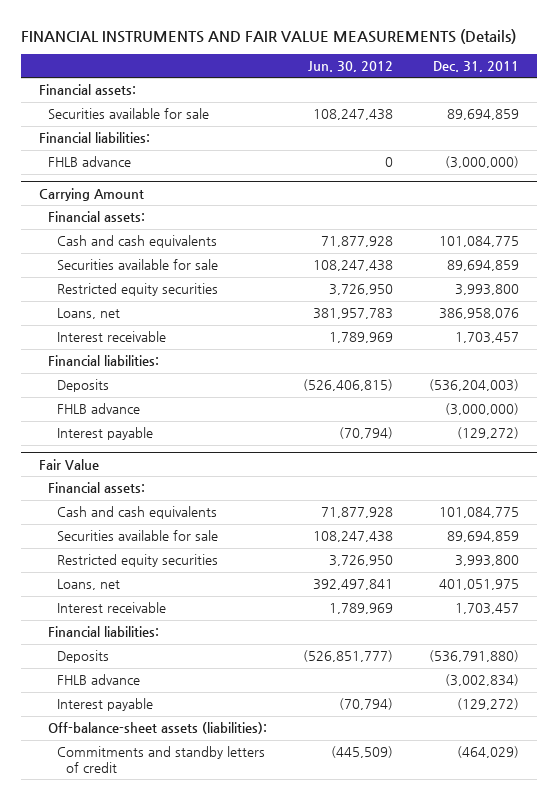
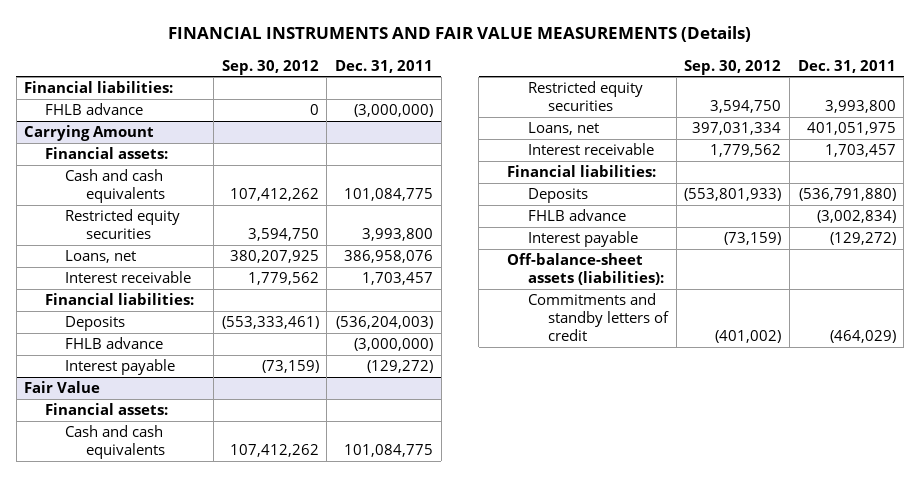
- | Jun. 30, 2012 | Dec. 31, 2011
+ | Sep. 30, 2012 | Dec. 31, 2011
- Financial assets:
- Securities available for sale | 108,247,438 | 89,694,859
@ Carrying Amount
- Securities available for sale | 108,247,438 | 89,694,859
@ Fair Value
- Securities available for sale | 108,247,438 | 89,694,859

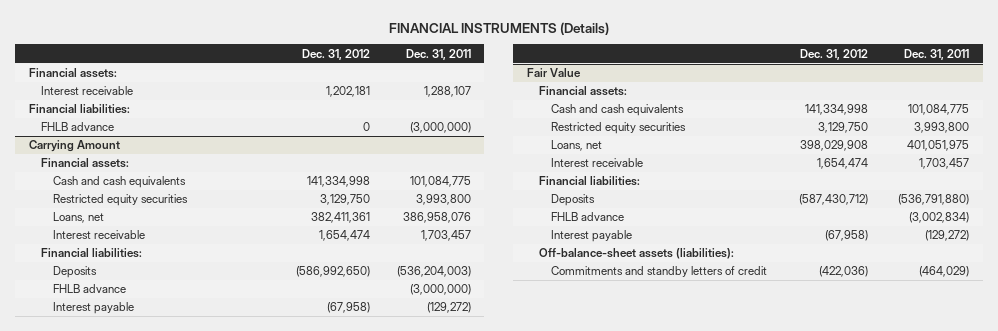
- FINANCIAL INSTRUMENTS AND FAIR VALUE MEASUREMENTS (Details)
+ FINANCIAL INSTRUMENTS (Details)
- | Sep. 30, 2012 | Dec. 31, 2011
+ | Dec. 31, 2012 | Dec. 31, 2011
+ Financial assets:
+ Interest receivable | 1,202,181 | 1,288,107

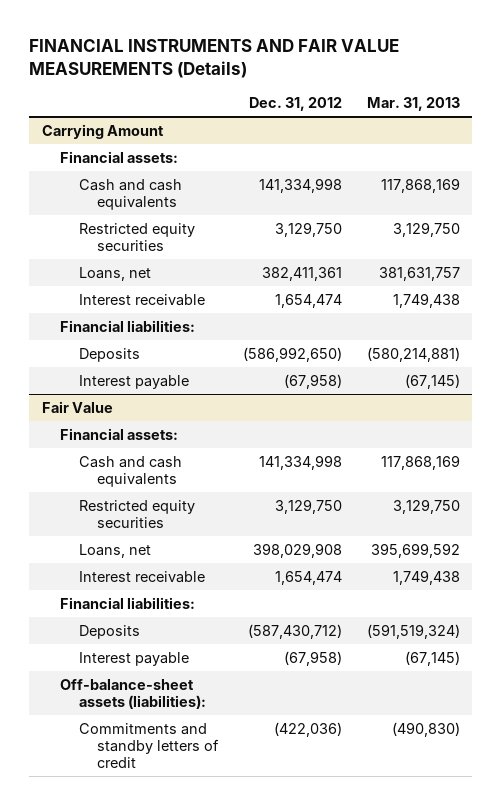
- FINANCIAL INSTRUMENTS (Details)
+ FINANCIAL INSTRUMENTS AND FAIR VALUE MEASUREMENTS (Details)
- | Dec. 31, 2012 | Dec. 31, 2011
+ | Dec. 31, 2012 | Mar. 31, 2013
- Financial assets:
- Interest receivable | 1,202,181 | 1,288,107
- Financial liabilities:
- FHLB advance | 0 | (3,000,000)
@ Carrying Amount
- FHLB advance | | (3,000,000)
@ Fair Value
- FHLB advance | | (3,002,834)

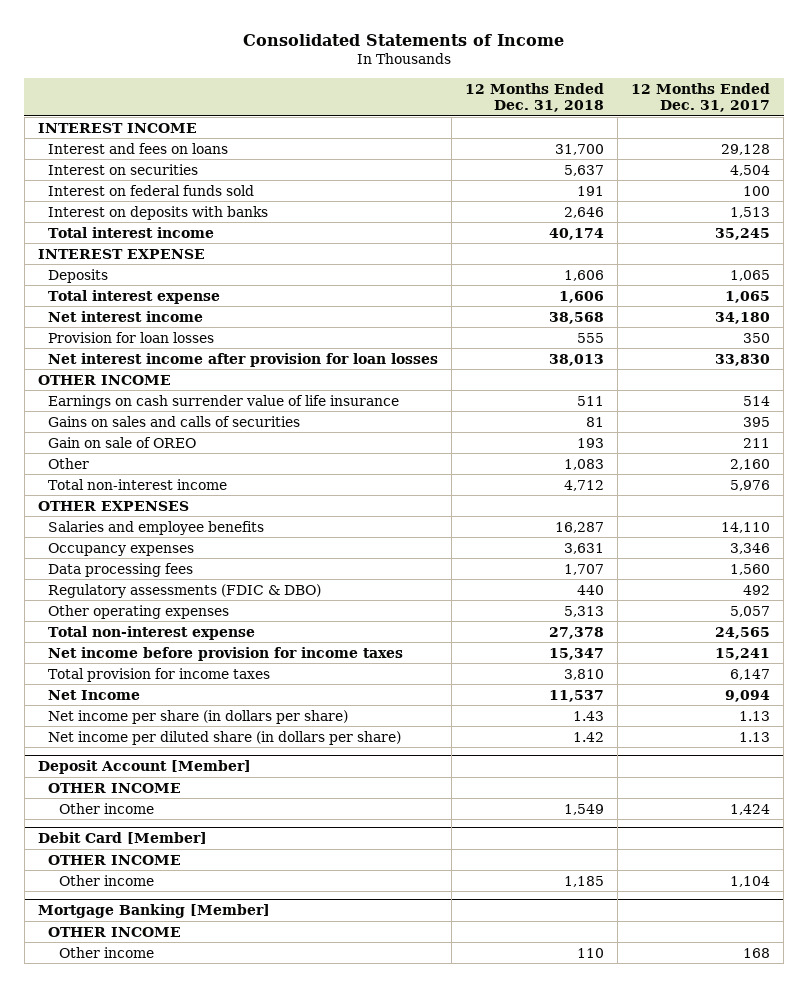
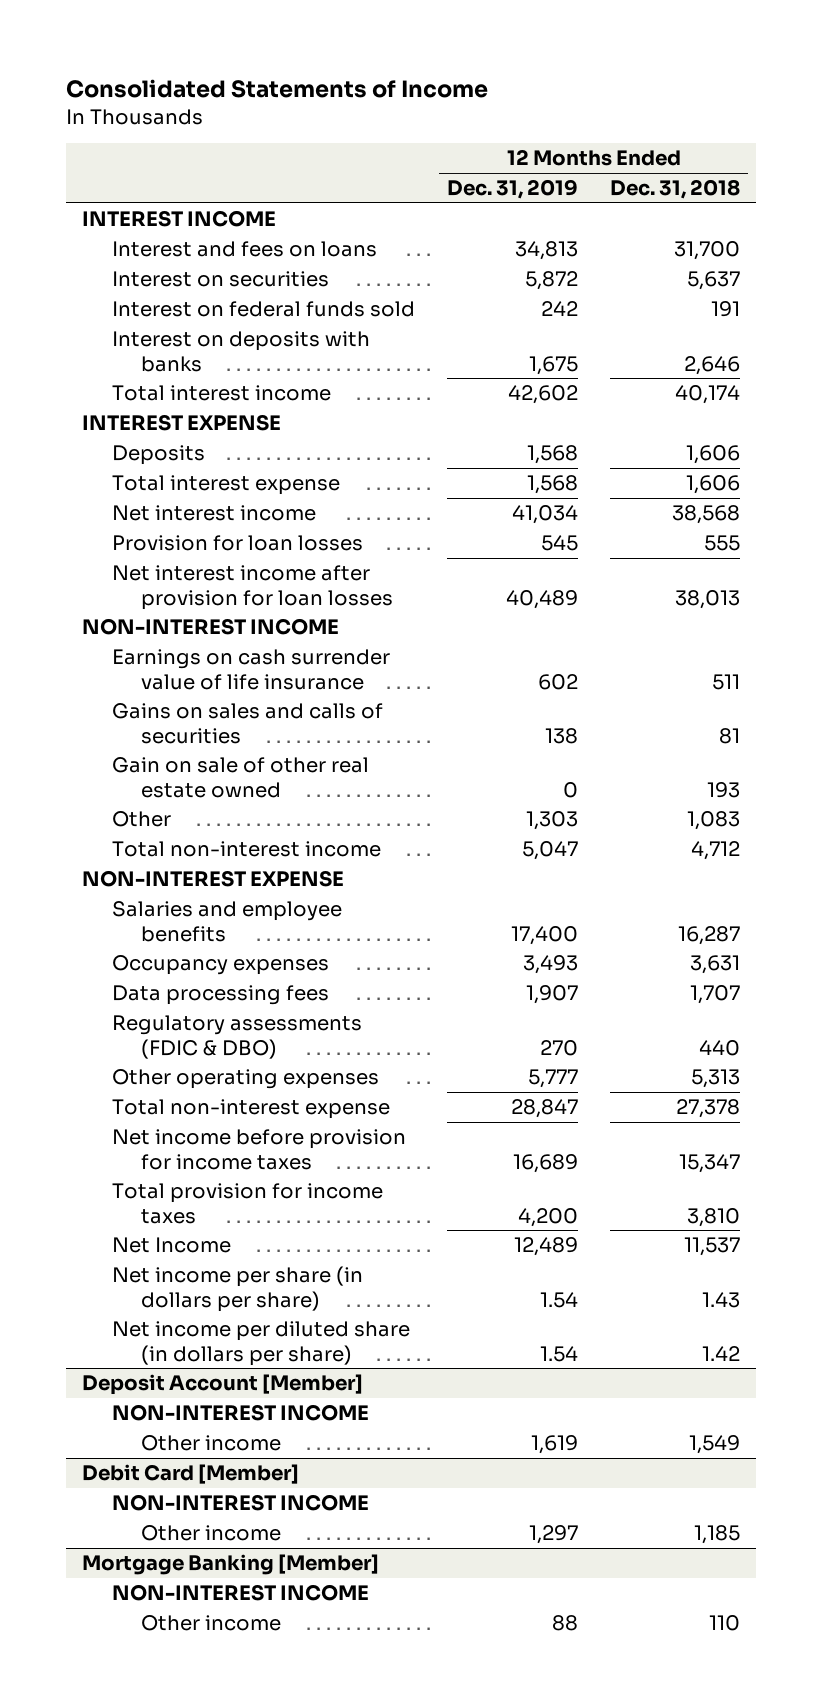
- | 12 Months Ended Dec. 31, 2018 | 12 Months Ended Dec. 31, 2017
+ | 12 Months Ended Dec. 31, 2019 | 12 Months Ended Dec. 31, 2018
- OTHER INCOME
+ NON-INTEREST INCOME
- Gain on sale of OREO | 193 | 211
+ Gain on sale of other real estate owned | 0 | 193
- OTHER EXPENSES
+ NON-INTEREST EXPENSE
@ Deposit Account [Member]
- OTHER INCOME
+ NON-INTEREST INCOME
@ Debit Card [Member]
- OTHER INCOME
+ NON-INTEREST INCOME
@ Mortgage Banking [Member]
- OTHER INCOME
+ NON-INTEREST INCOME

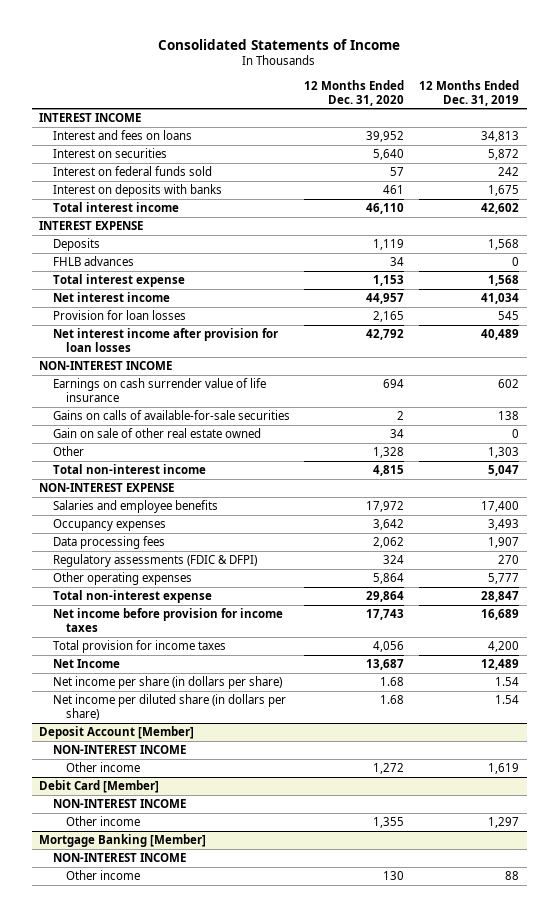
- | 12 Months Ended Dec. 31, 2019 | 12 Months Ended Dec. 31, 2018
+ | 12 Months Ended Dec. 31, 2020 | 12 Months Ended Dec. 31, 2019
+ FHLB advances | 34 | 0
- Gains on sales and calls of securities | 138 | 81
+ Gains on calls of available-for-sale securities | 2 | 138
- Regulatory assessments (FDIC & DBO) | 270 | 440
+ Regulatory assessments (FDIC & DFPI) | 324 | 270

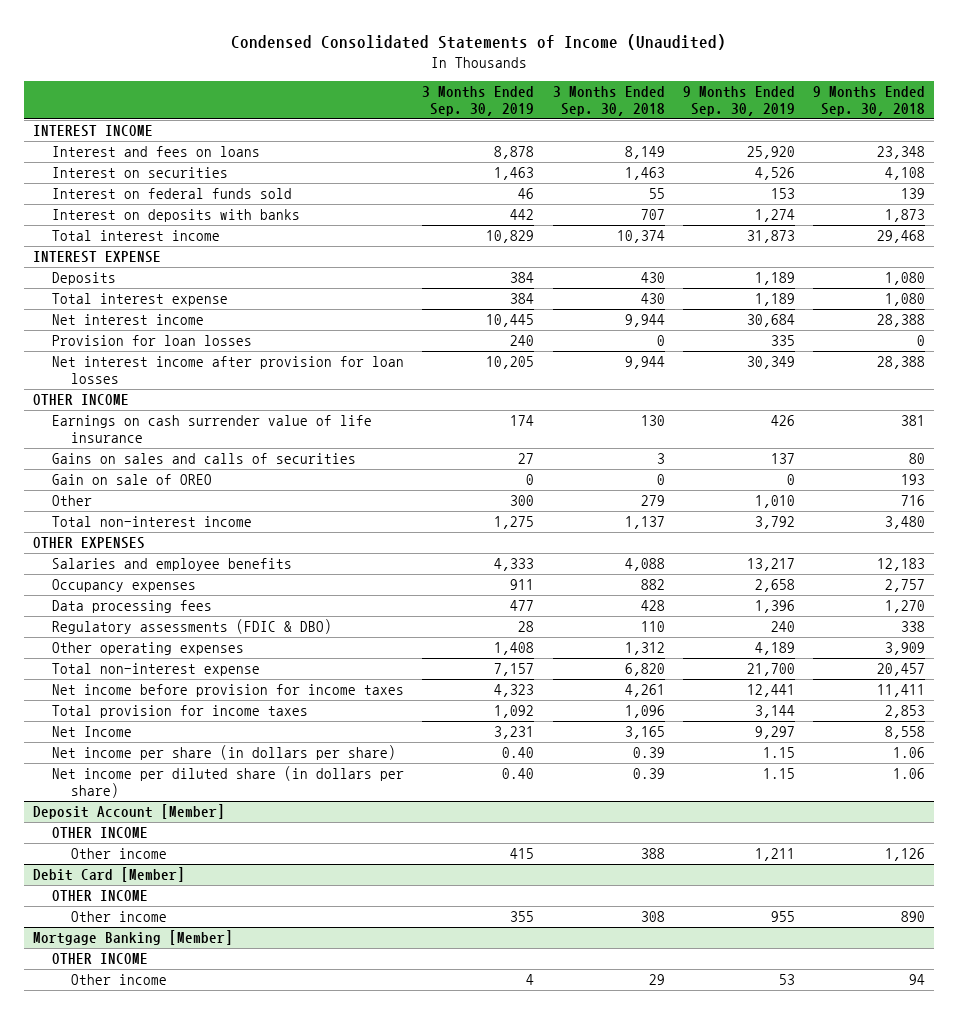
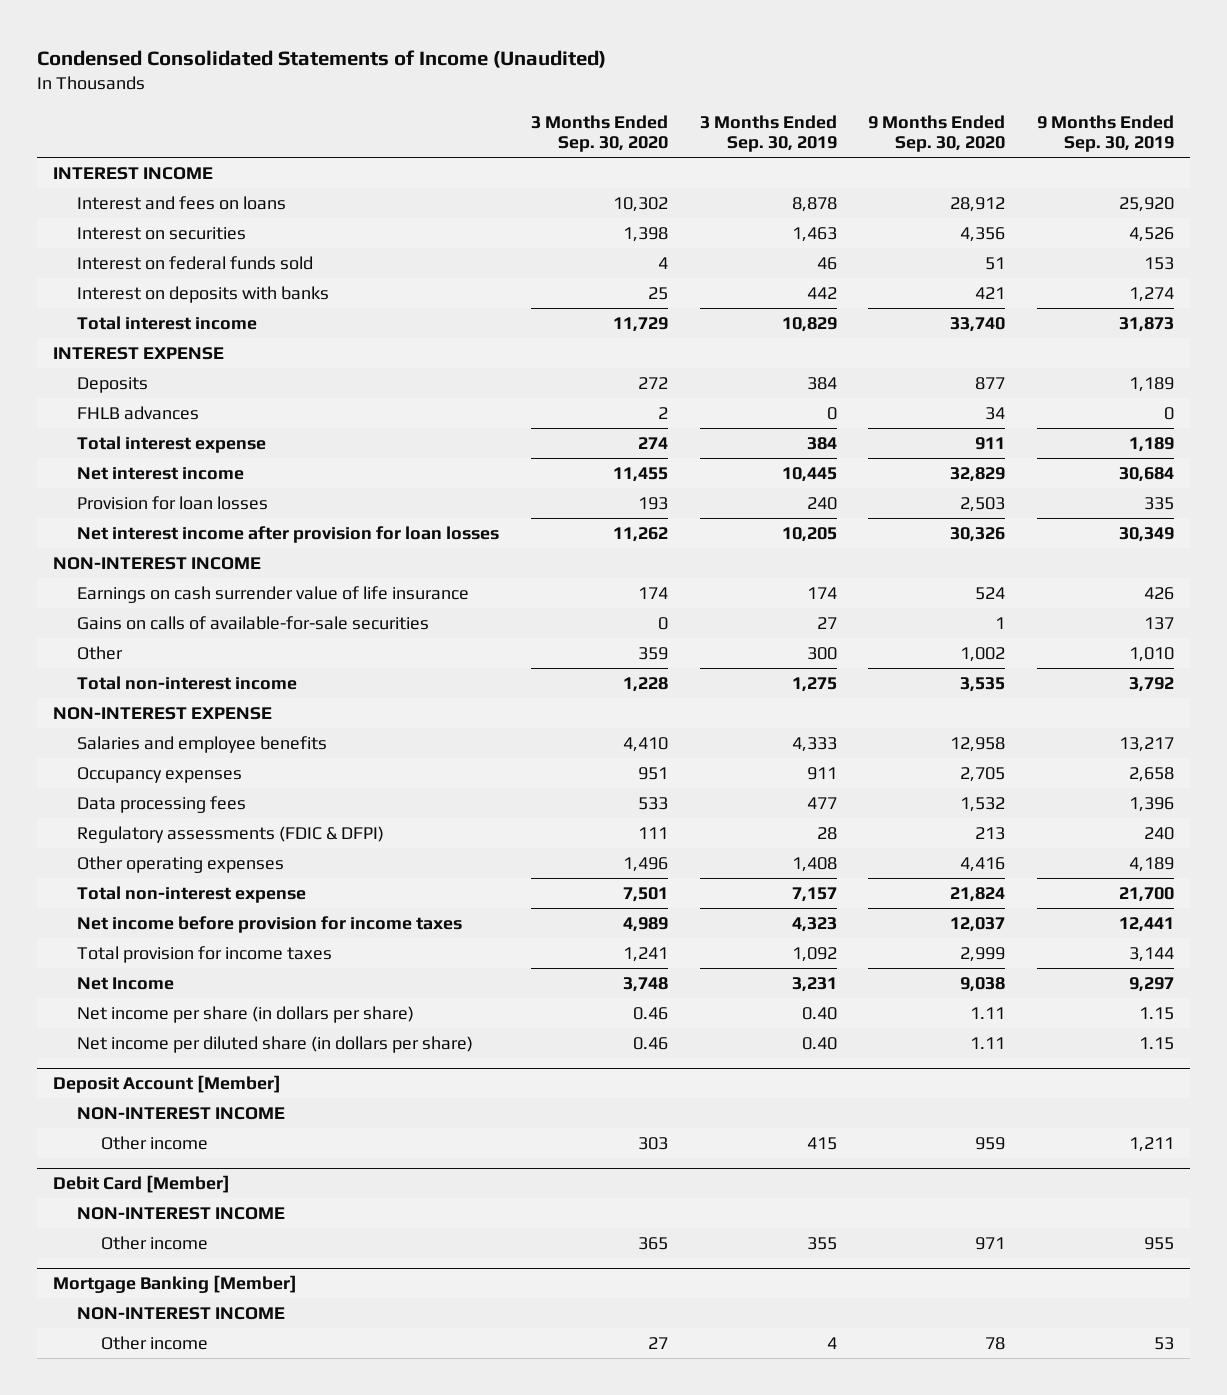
- | 3 Months Ended Sep. 30, 2019 | 3 Months Ended Sep. 30, 2018 | 9 Months Ended Sep. 30, 2019 | 9 Months Ended Sep. 30, 2018
+ | 3 Months Ended Sep. 30, 2020 | 3 Months Ended Sep. 30, 2019 | 9 Months Ended Sep. 30, 2020 | 9 Months Ended Sep. 30, 2019
+ FHLB advances | 2 | 0 | 34 | 0
- OTHER INCOME
+ NON-INTEREST INCOME
- Gains on sales and calls of securities | 27 | 3 | 137 | 80
- Gain on sale of OREO | 0 | 0 | 0 | 193
+ Gains on calls of available-for-sale securities | 0 | 27 | 1 | 137
- OTHER EXPENSES
+ NON-INTEREST EXPENSE
- Regulatory assessments (FDIC & DBO) | 28 | 110 | 240 | 338
+ Regulatory assessments (FDIC & DFPI) | 111 | 28 | 213 | 240
@ Deposit Account [Member]
- OTHER INCOME
+ NON-INTEREST INCOME
@ Debit Card [Member]
- OTHER INCOME
+ NON-INTEREST INCOME
@ Mortgage Banking [Member]
- OTHER INCOME
+ NON-INTEREST INCOME

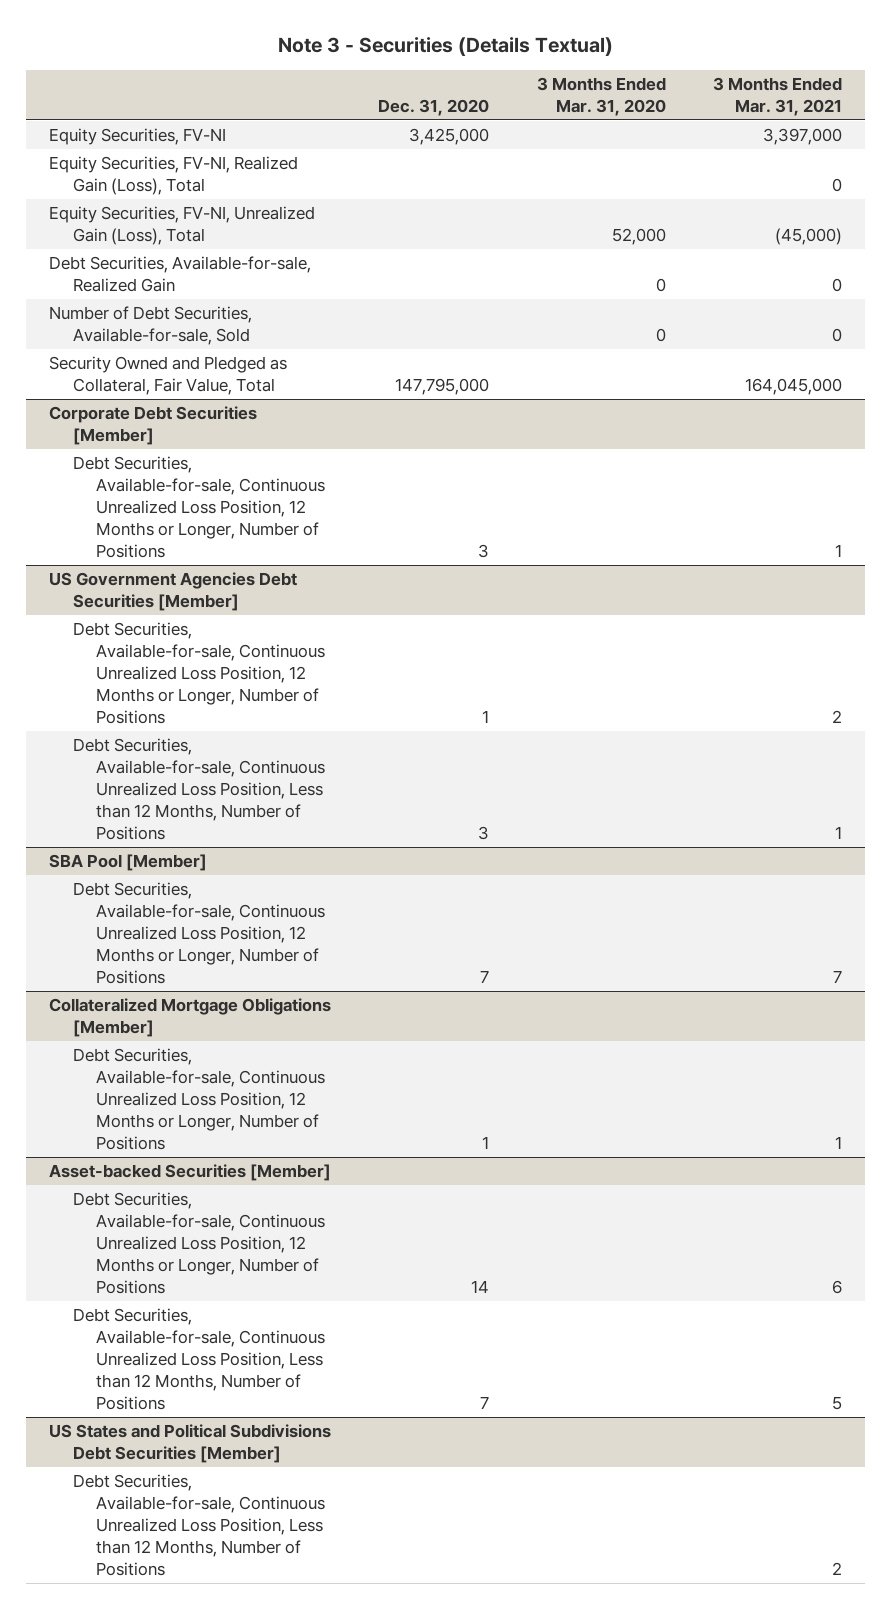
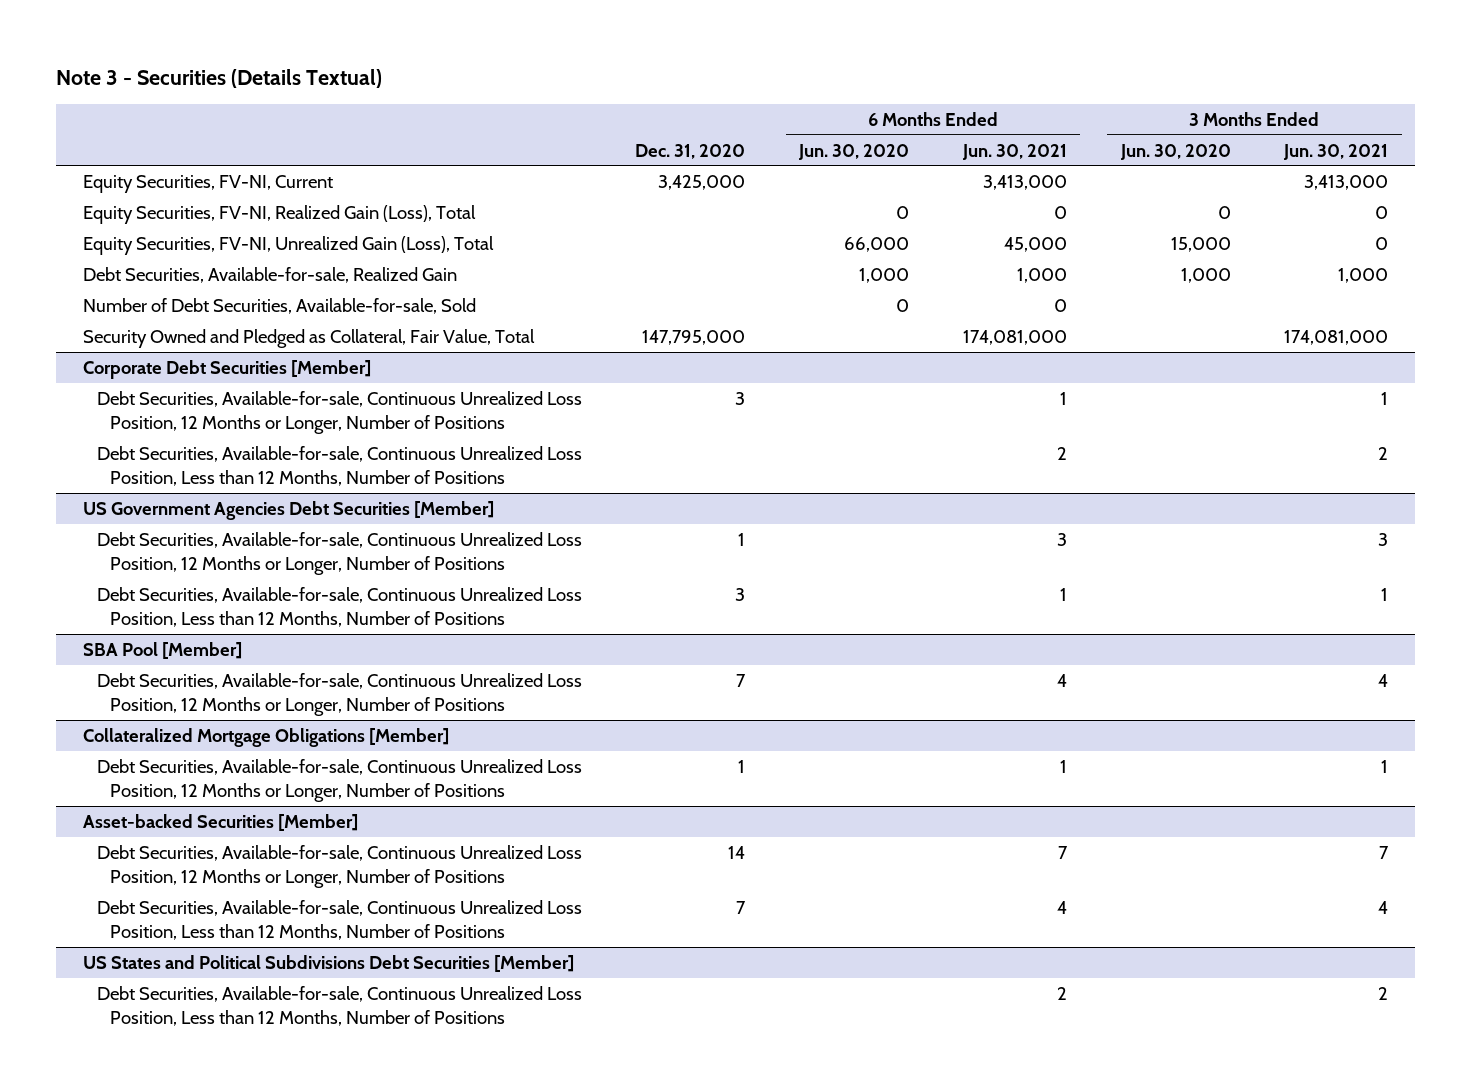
- | Dec. 31, 2020 | 3 Months Ended Mar. 31, 2020 | 3 Months Ended Mar. 31, 2021
+ | Dec. 31, 2020 | 6 Months Ended Jun. 30, 2020 | 6 Months Ended Jun. 30, 2021 | 3 Months Ended Jun. 30, 2020 | 3 Months Ended Jun. 30, 2021
- Equity Securities, FV-NI | 3,425,000 | | 3,397,000
+ Equity Securities, FV-NI, Current | 3,425,000 | | 3,413,000 | | 3,413,000
@ Corporate Debt Securities [Member]
+ Debt Securities, Available-for-sale, Continuous Unrealized Loss Position, Less than 12 Months, Number of Positions | | | 2 | | 2

